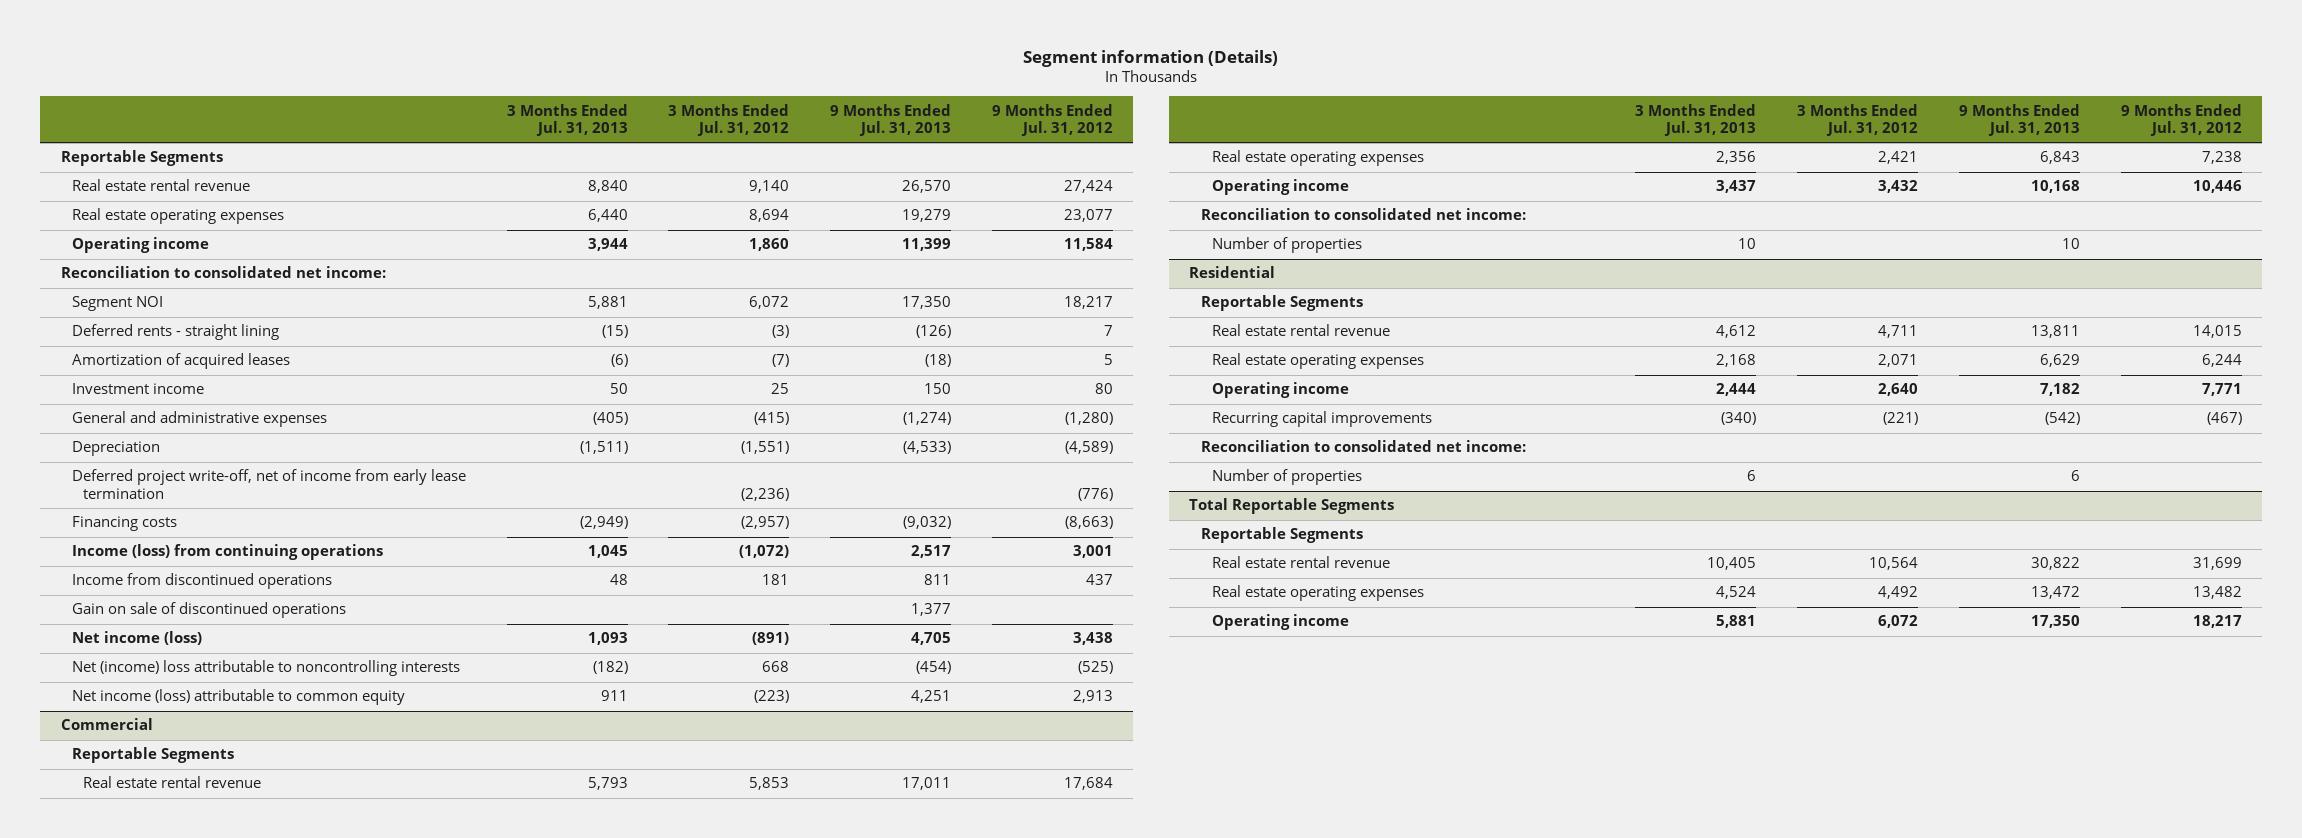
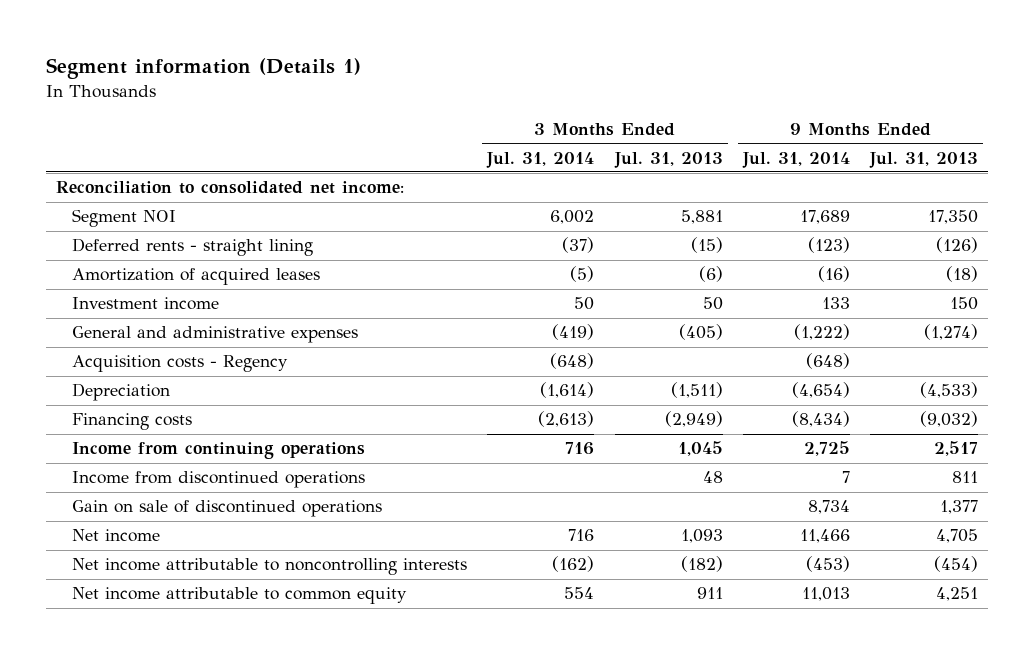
- Segment information (Details)
+ Segment information (Details 1)
- | 3 Months Ended Jul. 31, 2013 | 3 Months Ended Jul. 31, 2012 | 9 Months Ended Jul. 31, 2013 | 9 Months Ended Jul. 31, 2012
+ | 3 Months Ended Jul. 31, 2014 | 3 Months Ended Jul. 31, 2013 | 9 Months Ended Jul. 31, 2014 | 9 Months Ended Jul. 31, 2013
- Reportable Segments
- Real estate rental revenue | 8,840 | 9,140 | 26,570 | 27,424
- Real estate operating expenses | 6,440 | 8,694 | 19,279 | 23,077
- Operating income | 3,944 | 1,860 | 11,399 | 11,584
+ Acquisition costs - Regency | (648) | | (648) |
- Deferred project write-off, net of income from early lease termination | | (2,236) | | (776)
- Income (loss) from continuing operations | 1,045 | (1,072) | 2,517 | 3,001
+ Income from continuing operations | 716 | 1,045 | 2,725 | 2,517
- Net income (loss) | 1,093 | (891) | 4,705 | 3,438
- Net (income) loss attributable to noncontrolling interests | (182) | 668 | (454) | (525)
- Net income (loss) attributable to common equity | 911 | (223) | 4,251 | 2,913
- Commercial
- Reportable Segments
- Real estate rental revenue | 5,793 | 5,853 | 17,011 | 17,684
- Real estate operating expenses | 2,356 | 2,421 | 6,843 | 7,238
- Operating income | 3,437 | 3,432 | 10,168 | 10,446
- Reconciliation to consolidated net income:
- Number of properties | 10 | | 10 |
- Residential
- Reportable Segments
- Real estate rental revenue | 4,612 | 4,711 | 13,811 | 14,015
- Real estate operating expenses | 2,168 | 2,071 | 6,629 | 6,244
- Operating income | 2,444 | 2,640 | 7,182 | 7,771
- Recurring capital improvements | (340) | (221) | (542) | (467)
- Reconciliation to consolidated net income:
- Number of properties | 6 | | 6 |
- Total Reportable Segments
- Reportable Segments
- Real estate rental revenue | 10,405 | 10,564 | 30,822 | 31,699
- Real estate operating expenses | 4,524 | 4,492 | 13,472 | 13,482
- Operating income | 5,881 | 6,072 | 17,350 | 18,217
+ Net income | 716 | 1,093 | 11,466 | 4,705
+ Net income attributable to noncontrolling interests | (162) | (182) | (453) | (454)
+ Net income attributable to common equity | 554 | 911 | 11,013 | 4,251

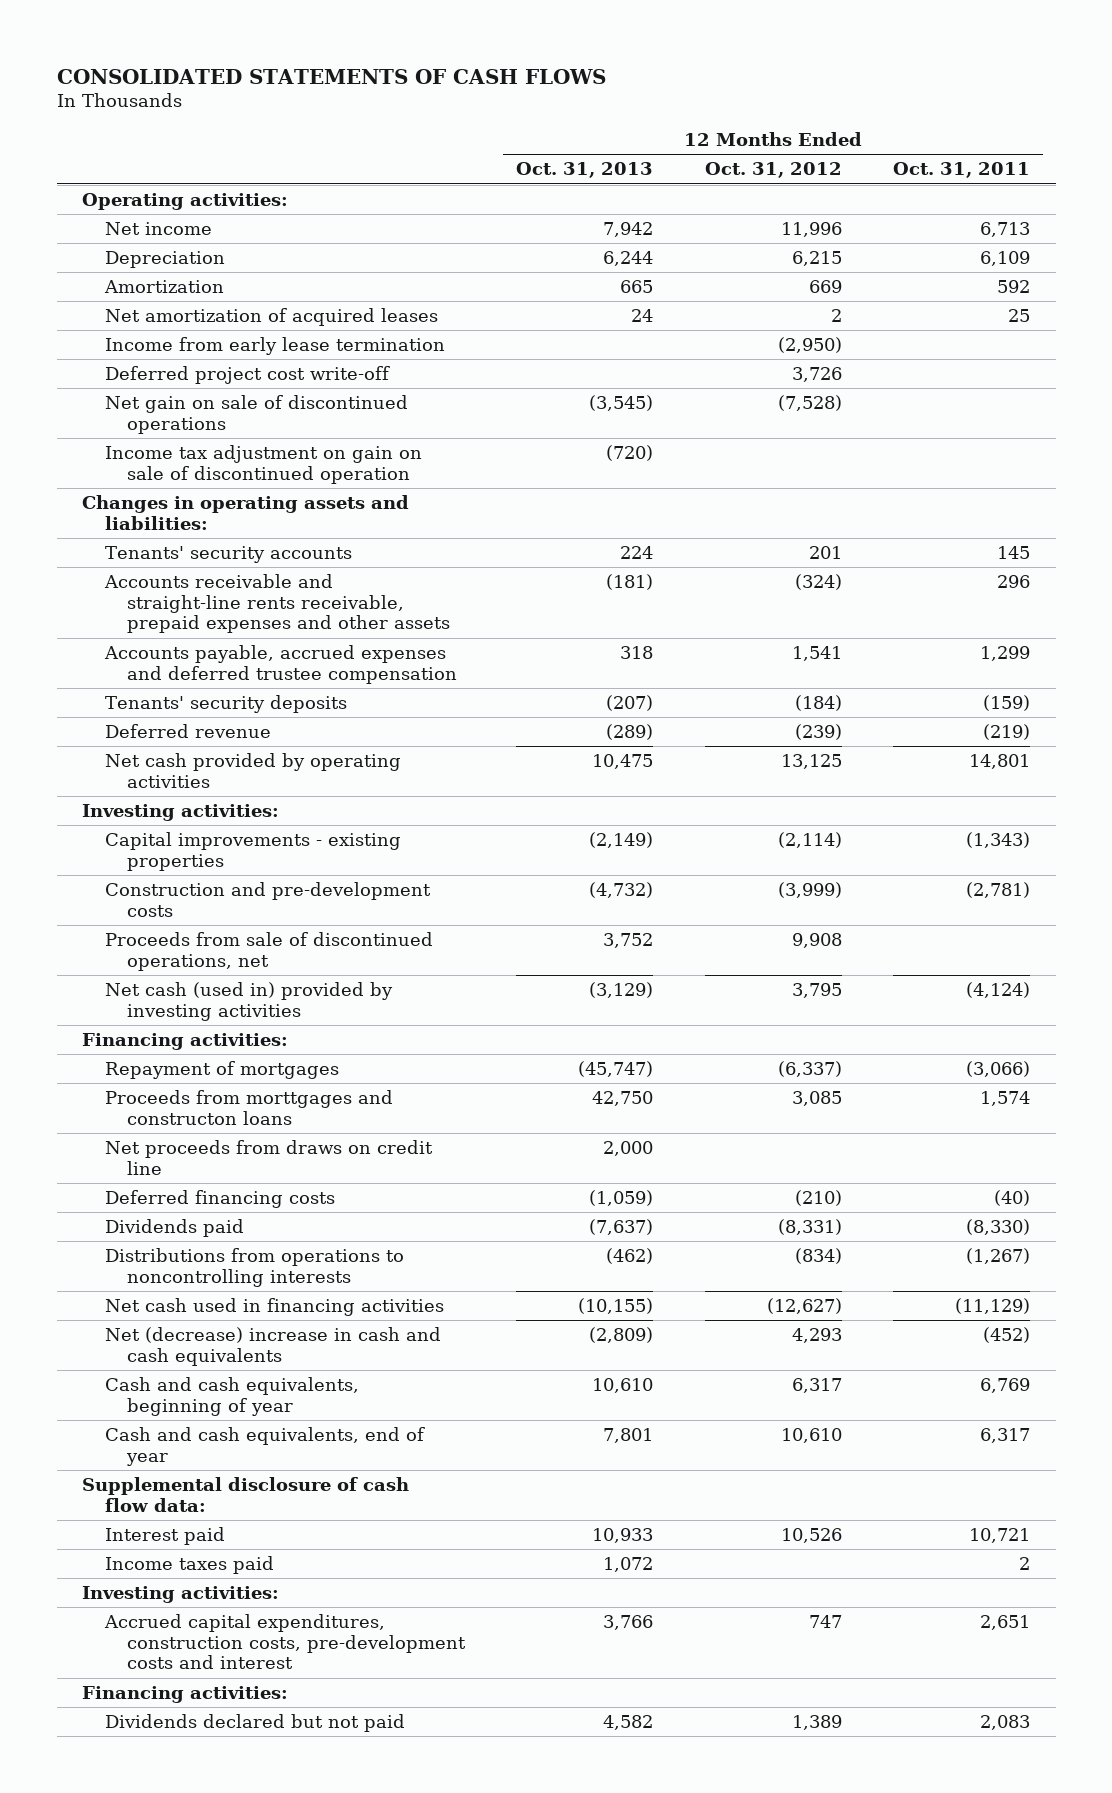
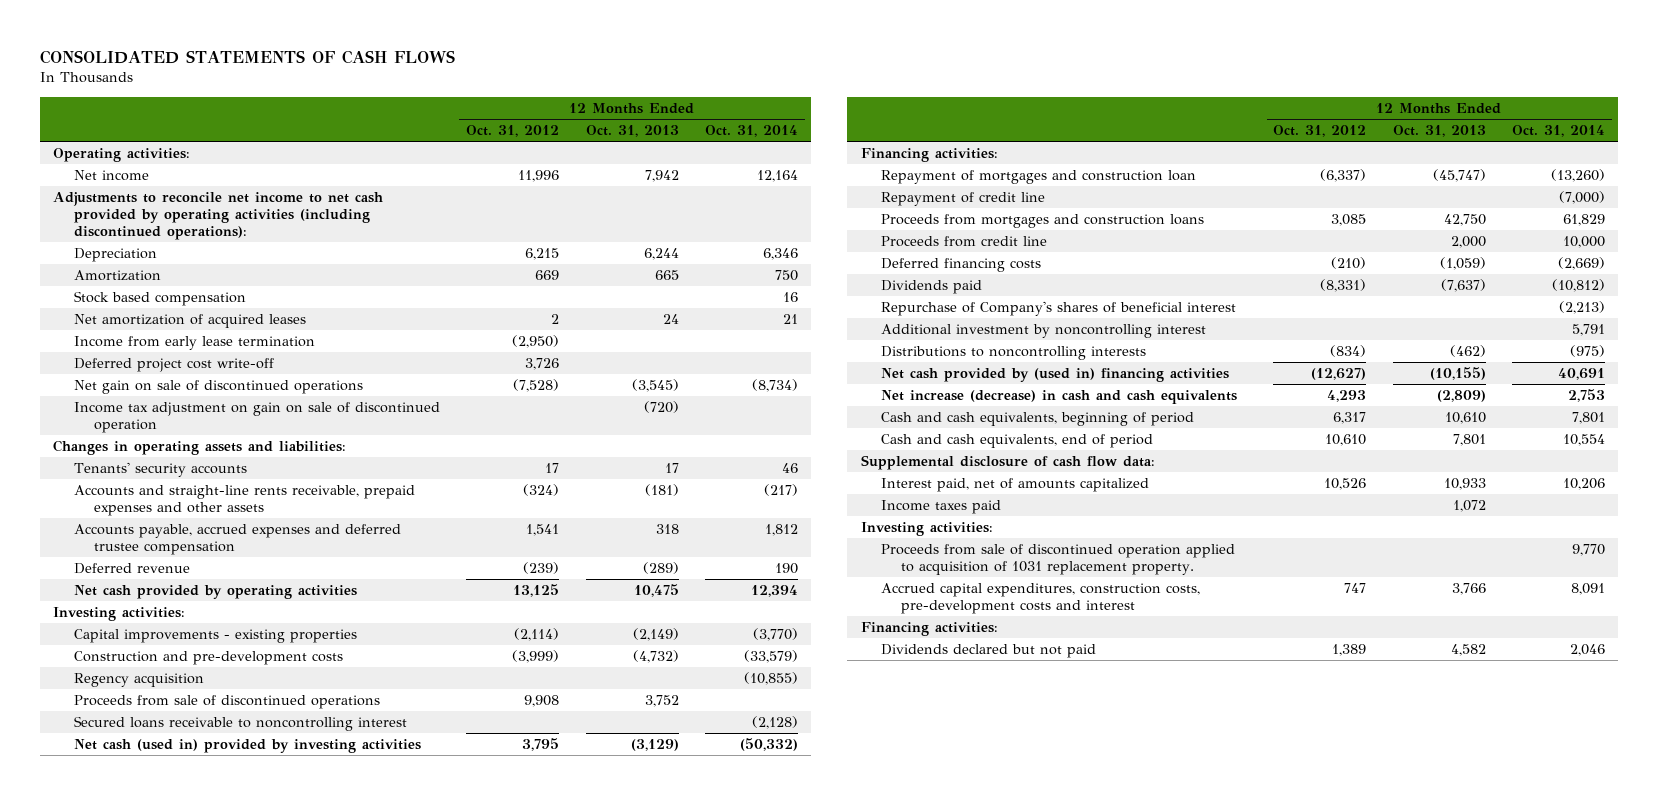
- | 12 Months Ended Oct. 31, 2013 | 12 Months Ended Oct. 31, 2012 | 12 Months Ended Oct. 31, 2011
+ | 12 Months Ended Oct. 31, 2012 | 12 Months Ended Oct. 31, 2013 | 12 Months Ended Oct. 31, 2014
+ Adjustments to reconcile net income to net cash provided by operating activities (including discontinued operations):
+ Stock based compensation | | | 16
- Tenants' security accounts | 224 | 201 | 145
- Accounts receivable and straight-line rents receivable, prepaid expenses and other assets | (181) | (324) | 296
+ Tenants' security accounts | 17 | 17 | 46
+ Accounts and straight-line rents receivable, prepaid expenses and other assets | (324) | (181) | (217)
- Tenants' security deposits | (207) | (184) | (159)
- Proceeds from sale of discontinued operations, net | 3,752 | 9,908 |
+ Regency acquisition | | | (10,855)
+ Proceeds from sale of discontinued operations | 9,908 | 3,752 |
+ Secured loans receivable to noncontrolling interest | | | (2,128)
- Repayment of mortgages | (45,747) | (6,337) | (3,066)
- Proceeds from morttgages and constructon loans | 42,750 | 3,085 | 1,574
- Net proceeds from draws on credit line | 2,000 | |
+ Repayment of mortgages and construction loan | (6,337) | (45,747) | (13,260)
+ Repayment of credit line | | | (7,000)
+ Proceeds from mortgages and construction loans | 3,085 | 42,750 | 61,829
+ Proceeds from credit line | | 2,000 | 10,000
- Distributions from operations to noncontrolling interests | (462) | (834) | (1,267)
- Net cash used in financing activities | (10,155) | (12,627) | (11,129)
- Net (decrease) increase in cash and cash equivalents | (2,809) | 4,293 | (452)
- Cash and cash equivalents, beginning of year | 10,610 | 6,317 | 6,769
- Cash and cash equivalents, end of year | 7,801 | 10,610 | 6,317
+ Repurchase of Company's shares of beneficial interest | | | (2,213)
+ Additional investment by noncontrolling interest | | | 5,791
+ Distributions to noncontrolling interests | (834) | (462) | (975)
+ Net cash provided by (used in) financing activities | (12,627) | (10,155) | 40,691
+ Net increase (decrease) in cash and cash equivalents | 4,293 | (2,809) | 2,753
+ Cash and cash equivalents, beginning of period | 6,317 | 10,610 | 7,801
+ Cash and cash equivalents, end of period | 10,610 | 7,801 | 10,554
- Interest paid | 10,933 | 10,526 | 10,721
+ Interest paid, net of amounts capitalized | 10,526 | 10,933 | 10,206
+ Proceeds from sale of discontinued operation applied to acquisition of 1031 replacement property. | | | 9,770

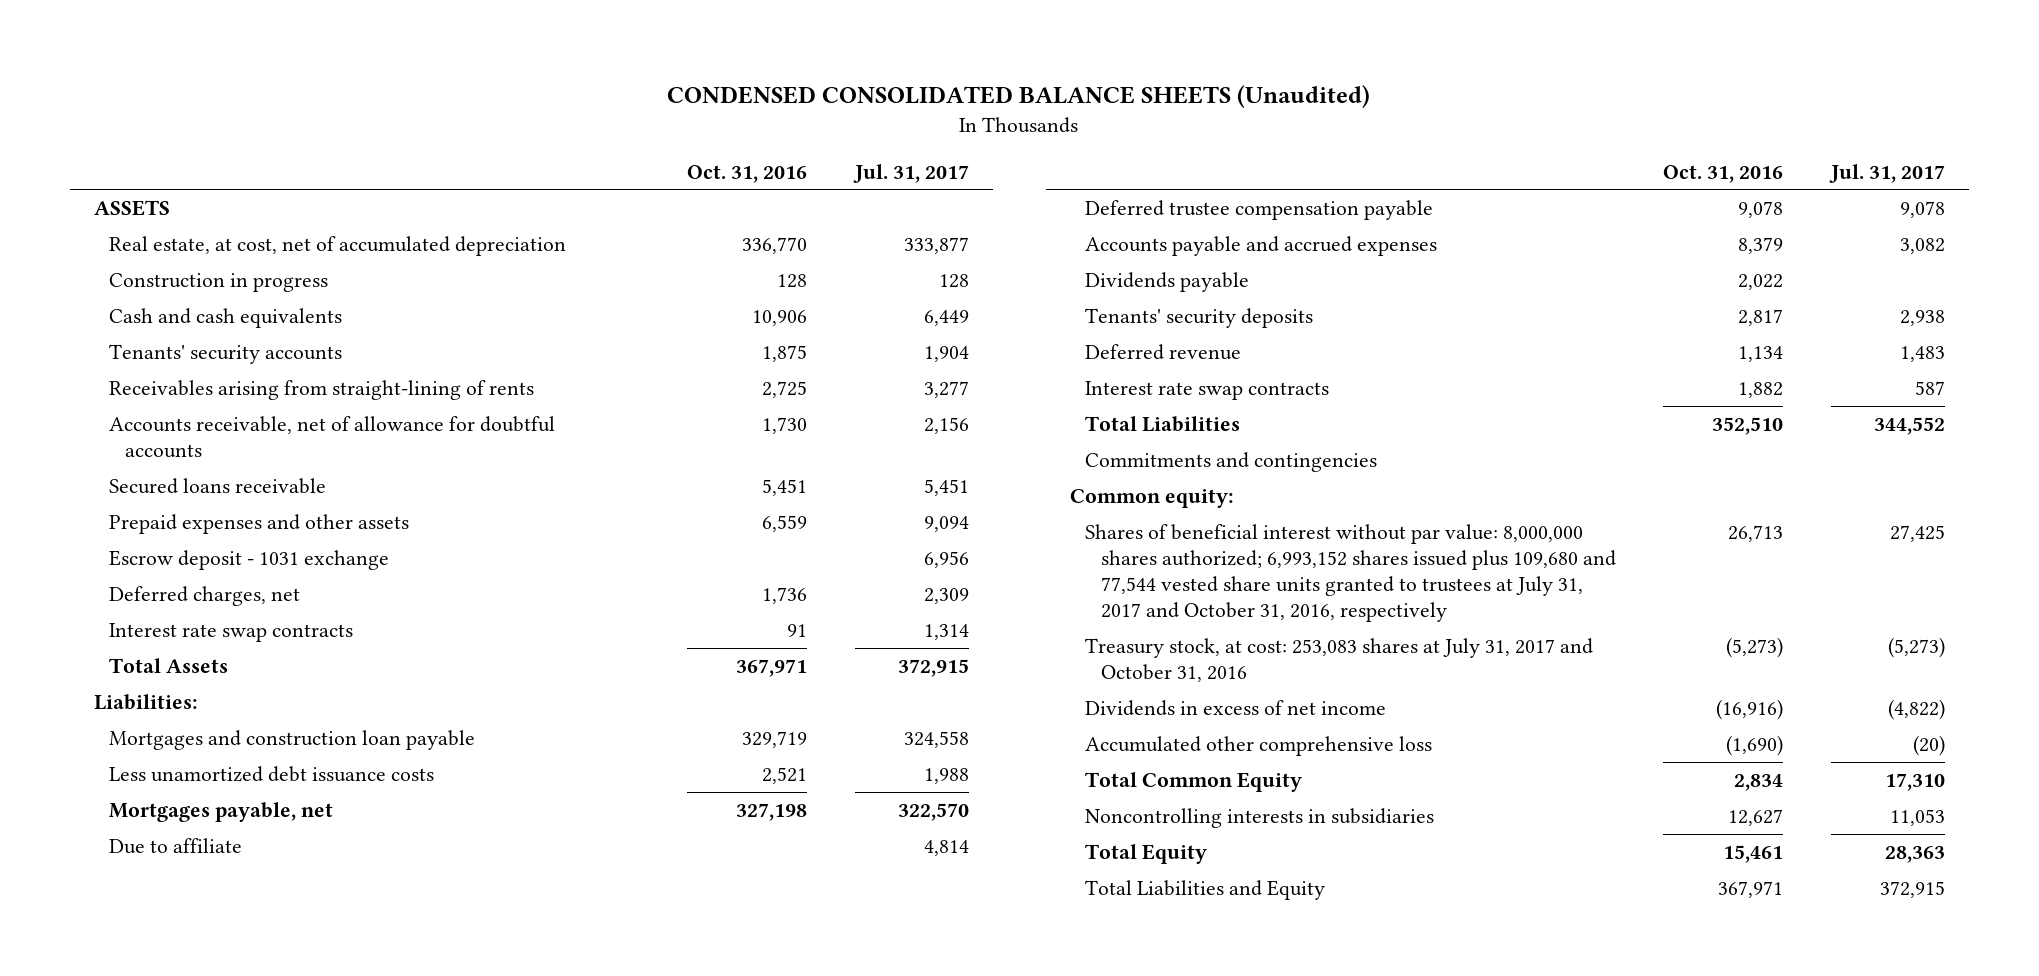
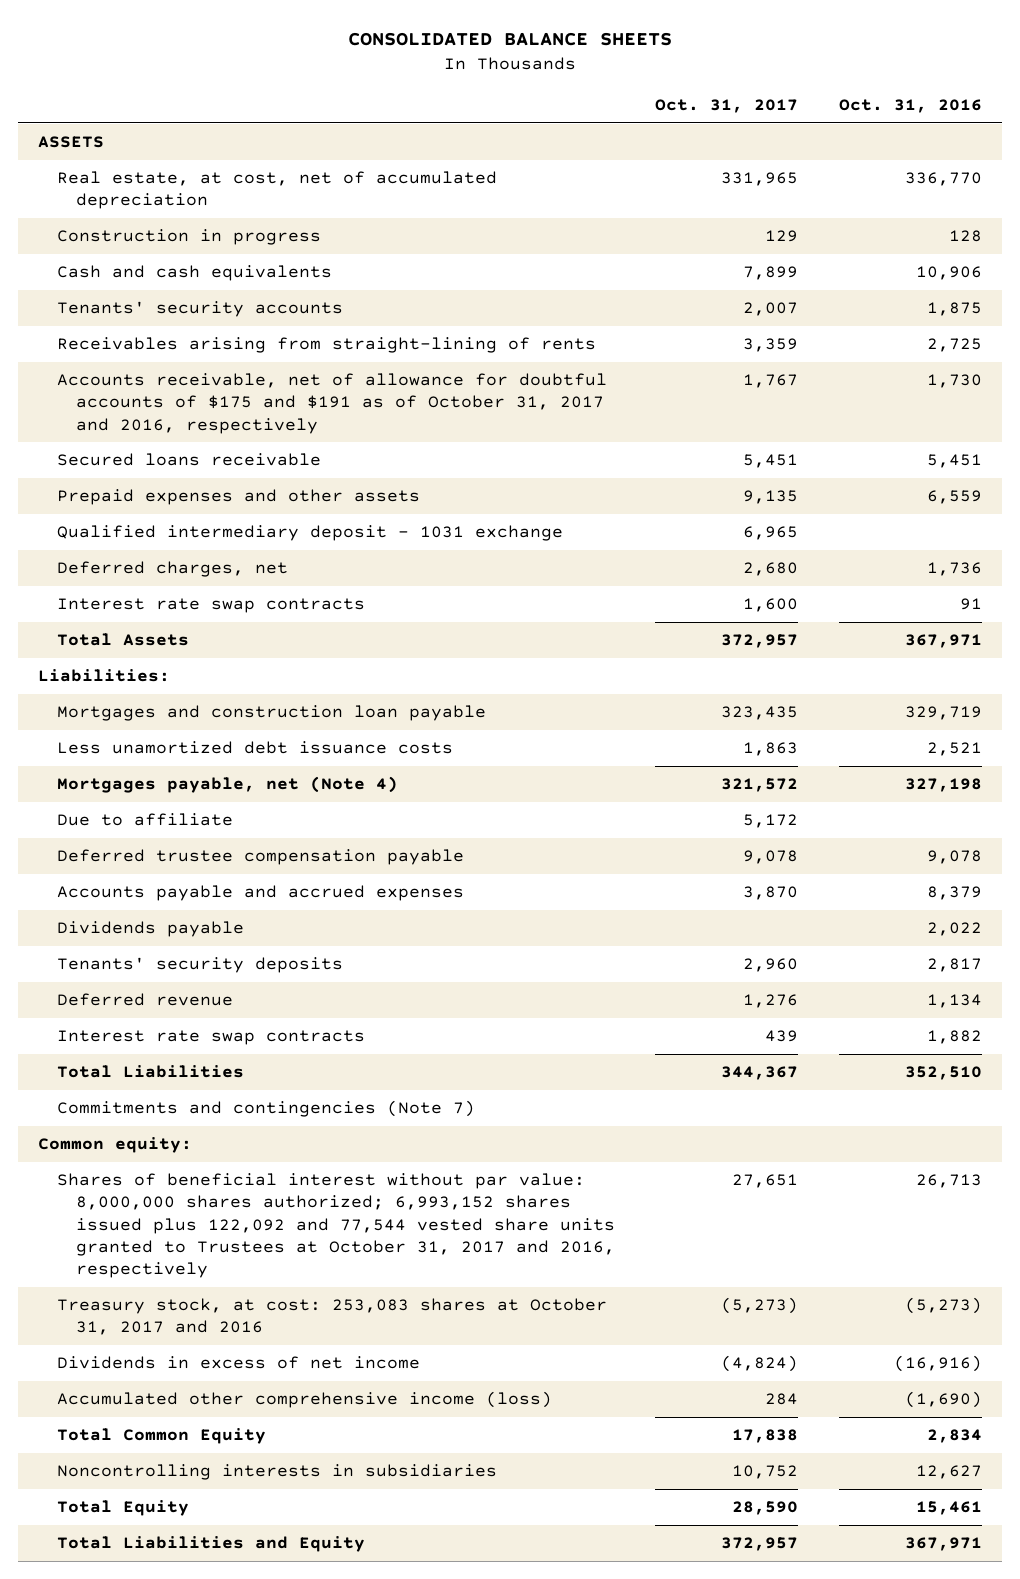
- CONDENSED CONSOLIDATED BALANCE SHEETS (Unaudited)
+ CONSOLIDATED BALANCE SHEETS
- | Oct. 31, 2016 | Jul. 31, 2017
+ | Oct. 31, 2017 | Oct. 31, 2016
- Accounts receivable, net of allowance for doubtful accounts | 1,730 | 2,156
+ Accounts receivable, net of allowance for doubtful accounts of $175 and $191 as of October 31, 2017 and 2016, respectively | 1,767 | 1,730
- Escrow deposit - 1031 exchange | | 6,956
+ Qualified intermediary deposit - 1031 exchange | 6,965 |
- Mortgages payable, net | 327,198 | 322,570
+ Mortgages payable, net (Note 4) | 321,572 | 327,198
- Commitments and contingencies
+ Commitments and contingencies (Note 7)
- Shares of beneficial interest without par value: 8,000,000 shares authorized; 6,993,152 shares issued plus 109,680 and 77,544 vested share units granted to trustees at July 31, 2017 and October 31, 2016, respectively | 26,713 | 27,425
- Treasury stock, at cost: 253,083 shares at July 31, 2017 and October 31, 2016 | (5,273) | (5,273)
+ Shares of beneficial interest without par value: 8,000,000 shares authorized; 6,993,152 shares issued plus 122,092 and 77,544 vested share units granted to Trustees at October 31, 2017 and 2016, respectively | 27,651 | 26,713
+ Treasury stock, at cost: 253,083 shares at October 31, 2017 and 2016 | (5,273) | (5,273)
- Accumulated other comprehensive loss | (1,690) | (20)
+ Accumulated other comprehensive income (loss) | 284 | (1,690)

